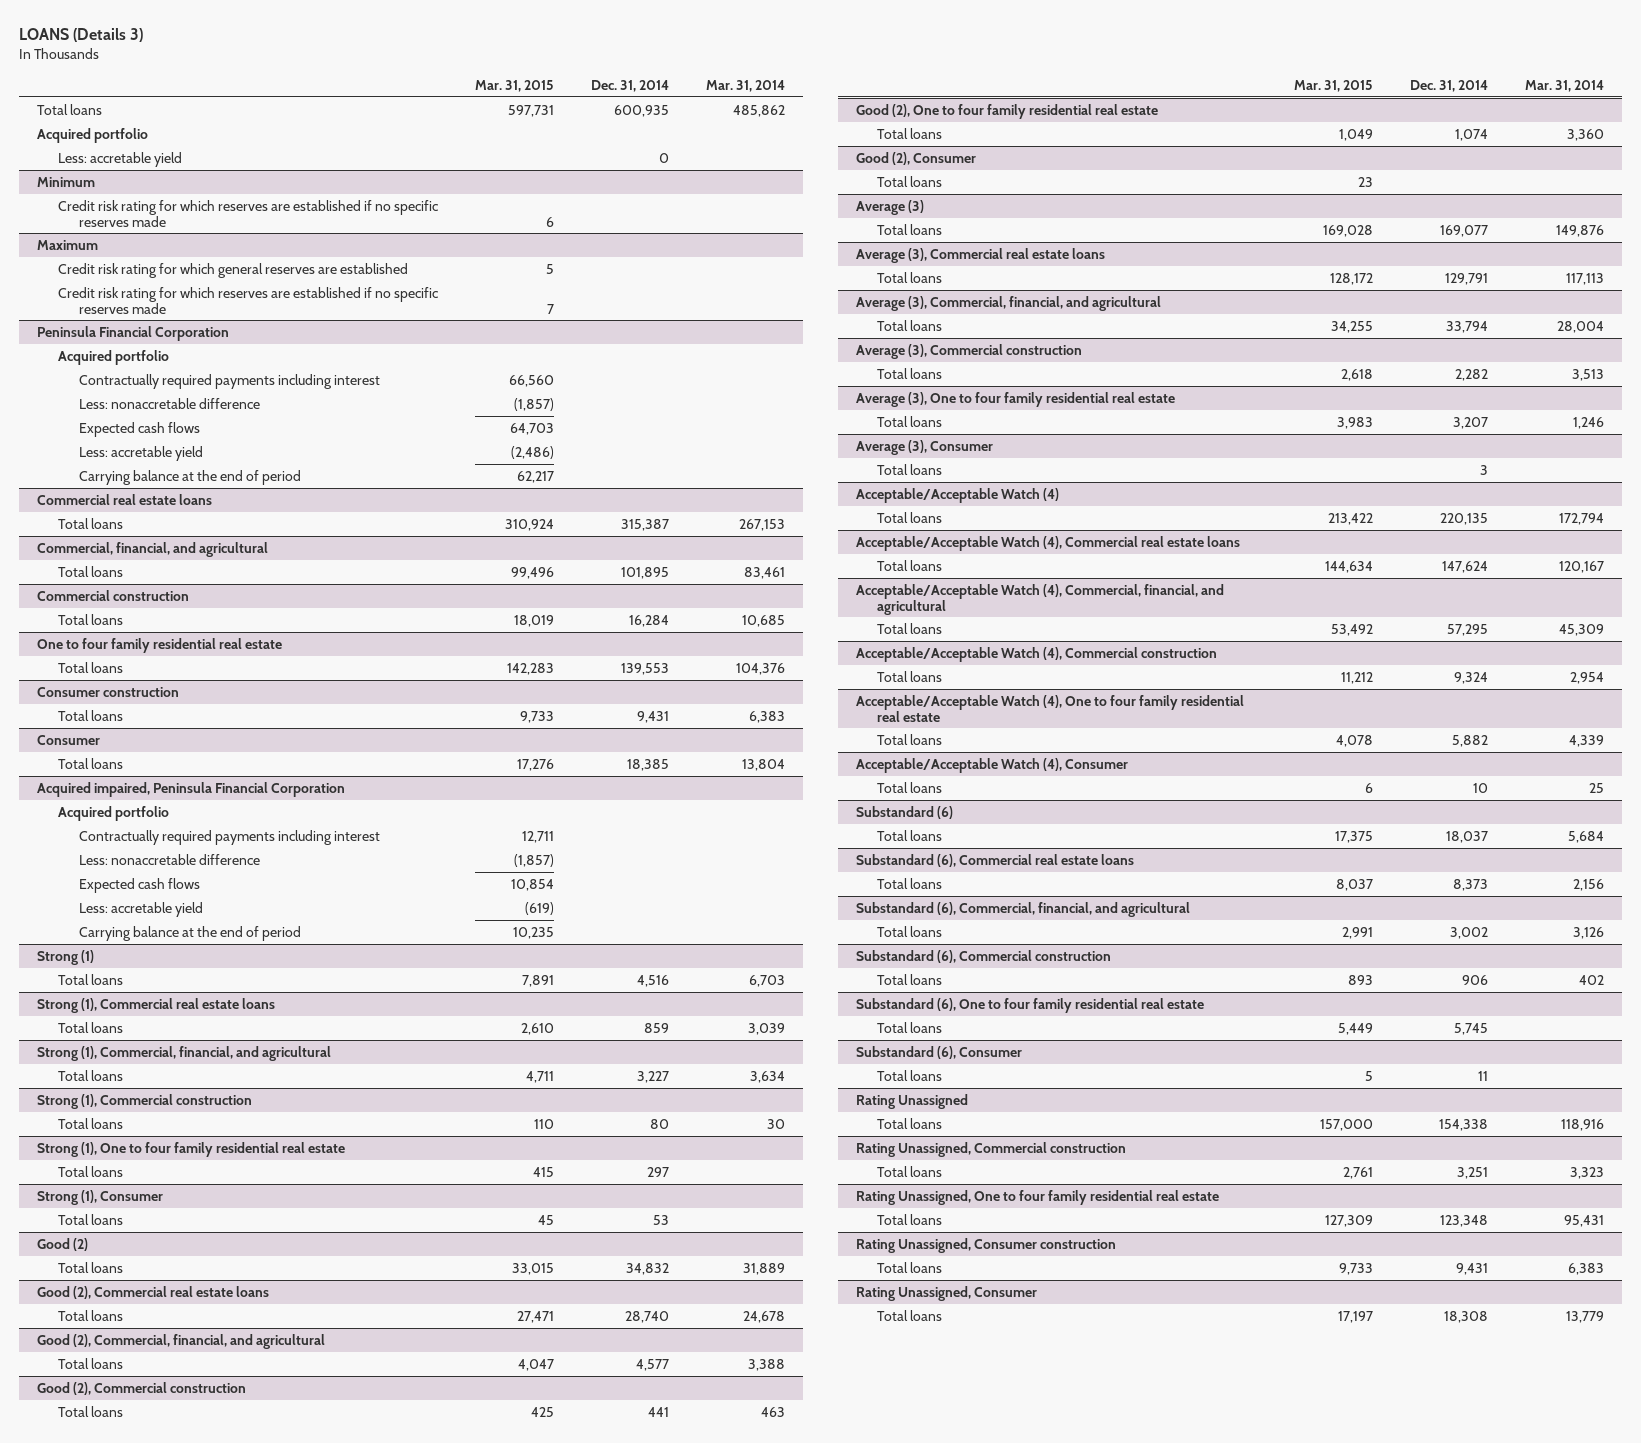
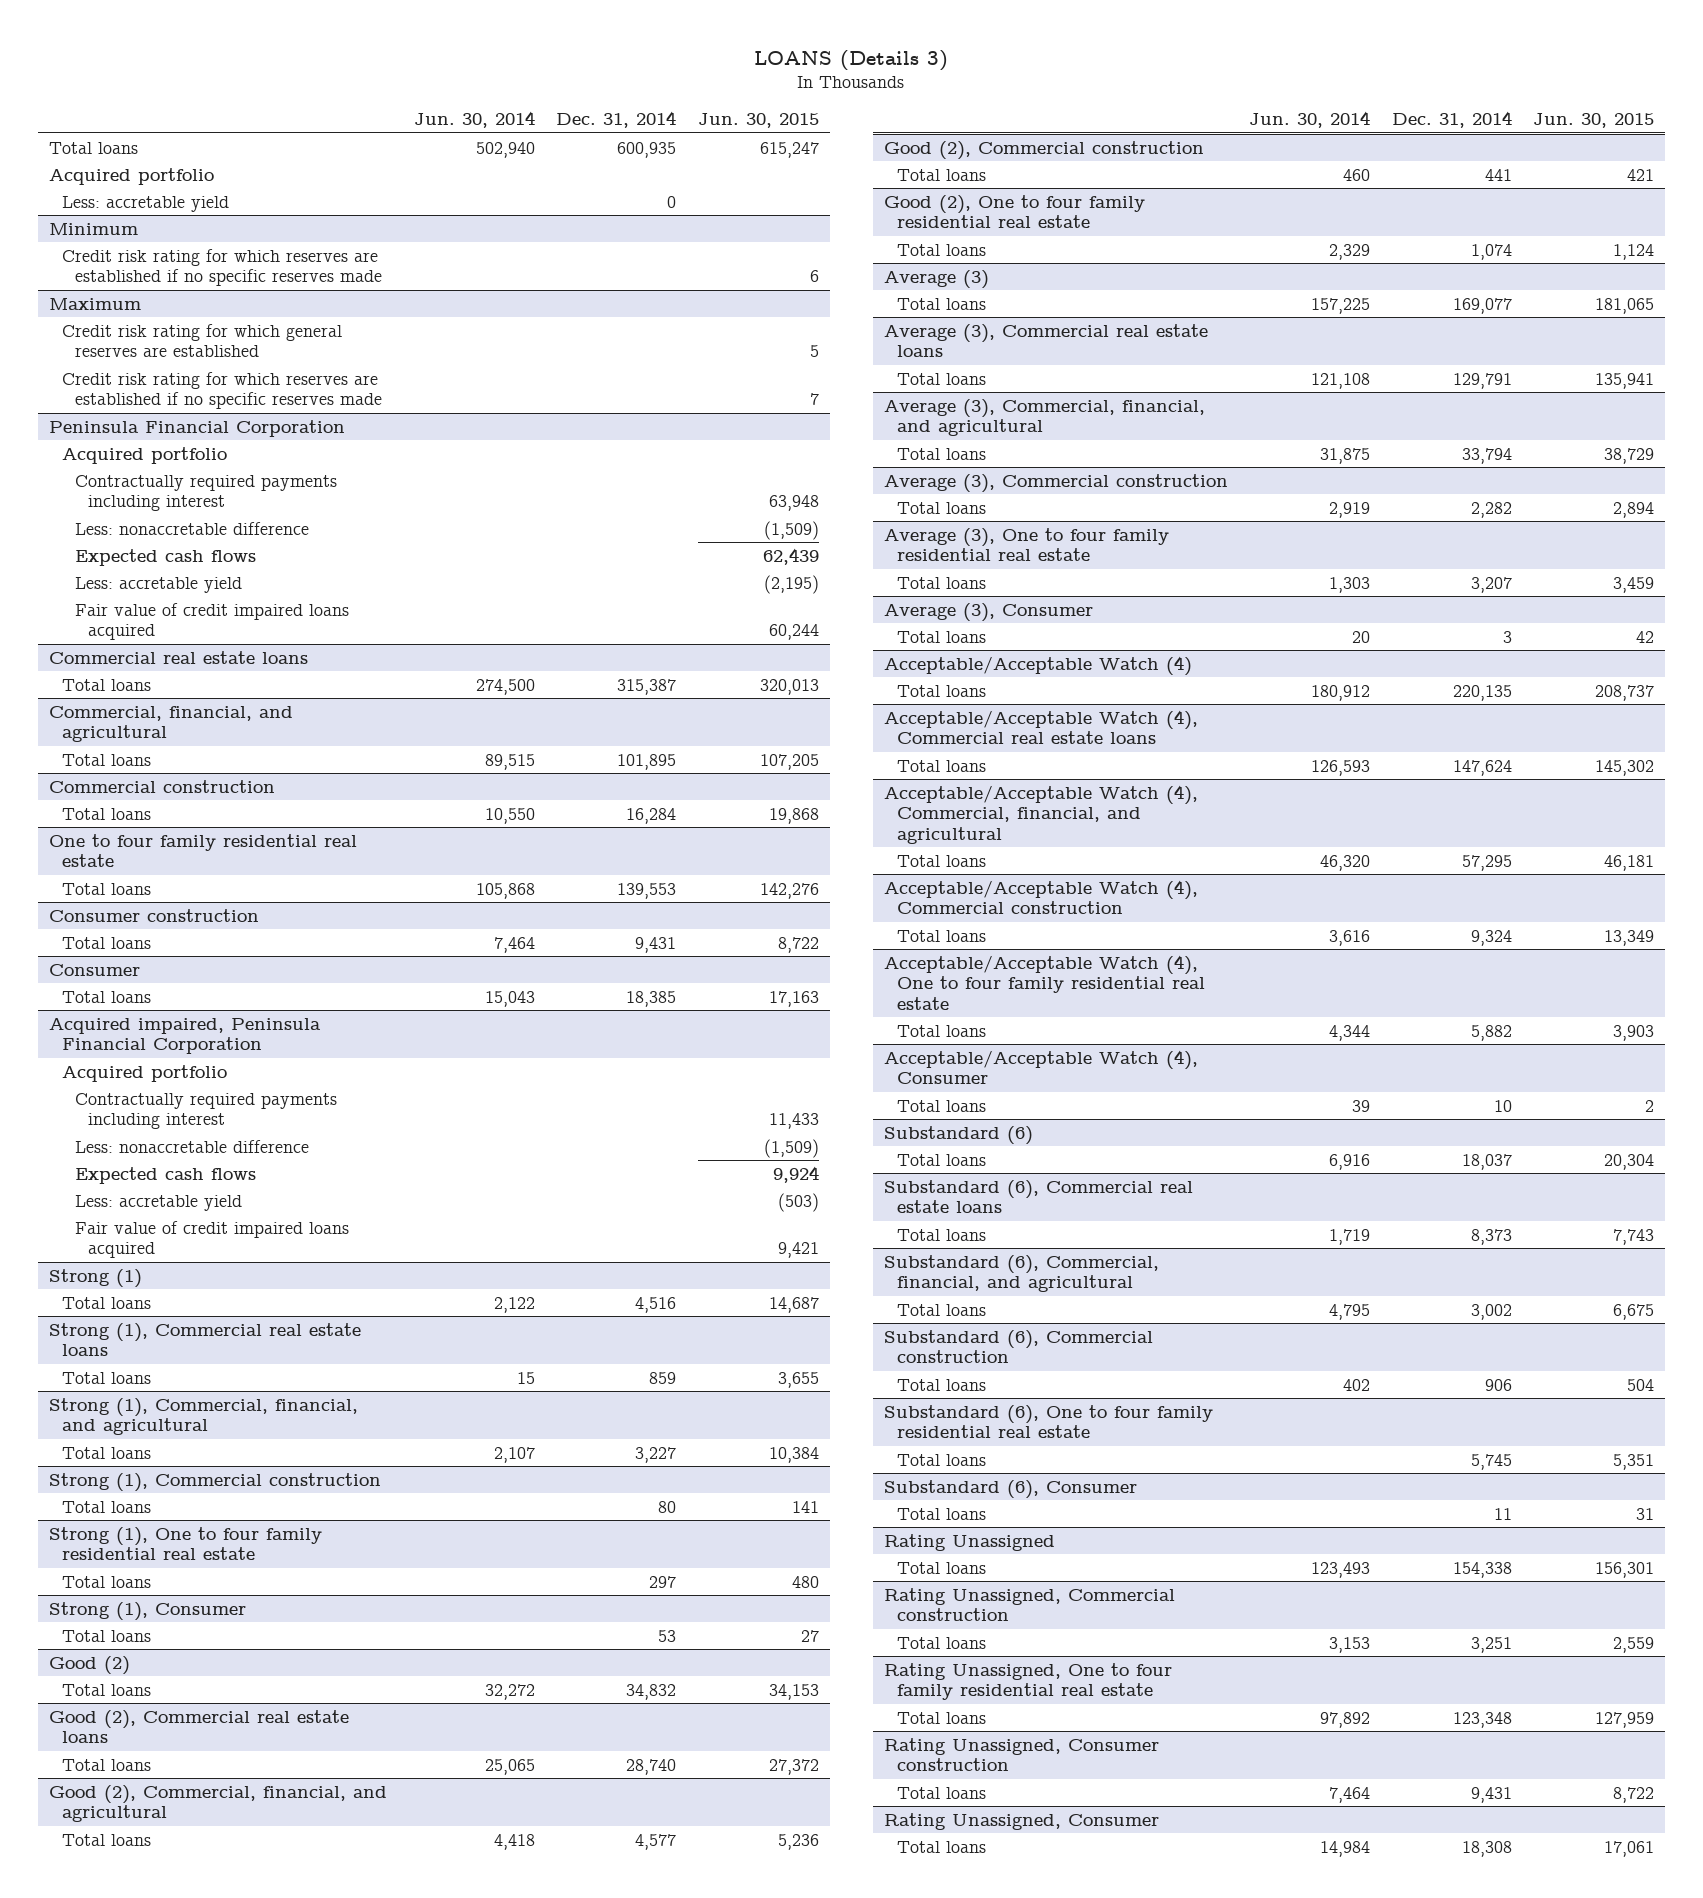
- | Mar. 31, 2015 | Dec. 31, 2014 | Mar. 31, 2014
+ | Jun. 30, 2014 | Dec. 31, 2014 | Jun. 30, 2015
@ Peninsula Financial Corporation
- Carrying balance at the end of period | 62,217 | |
+ Fair value of credit impaired loans acquired | | | 60,244
@ Acquired impaired, Peninsula Financial Corporation
- Carrying balance at the end of period | 10,235 | |
+ Fair value of credit impaired loans acquired | | | 9,421
- Good (2), Consumer
- Total loans | 23 | |

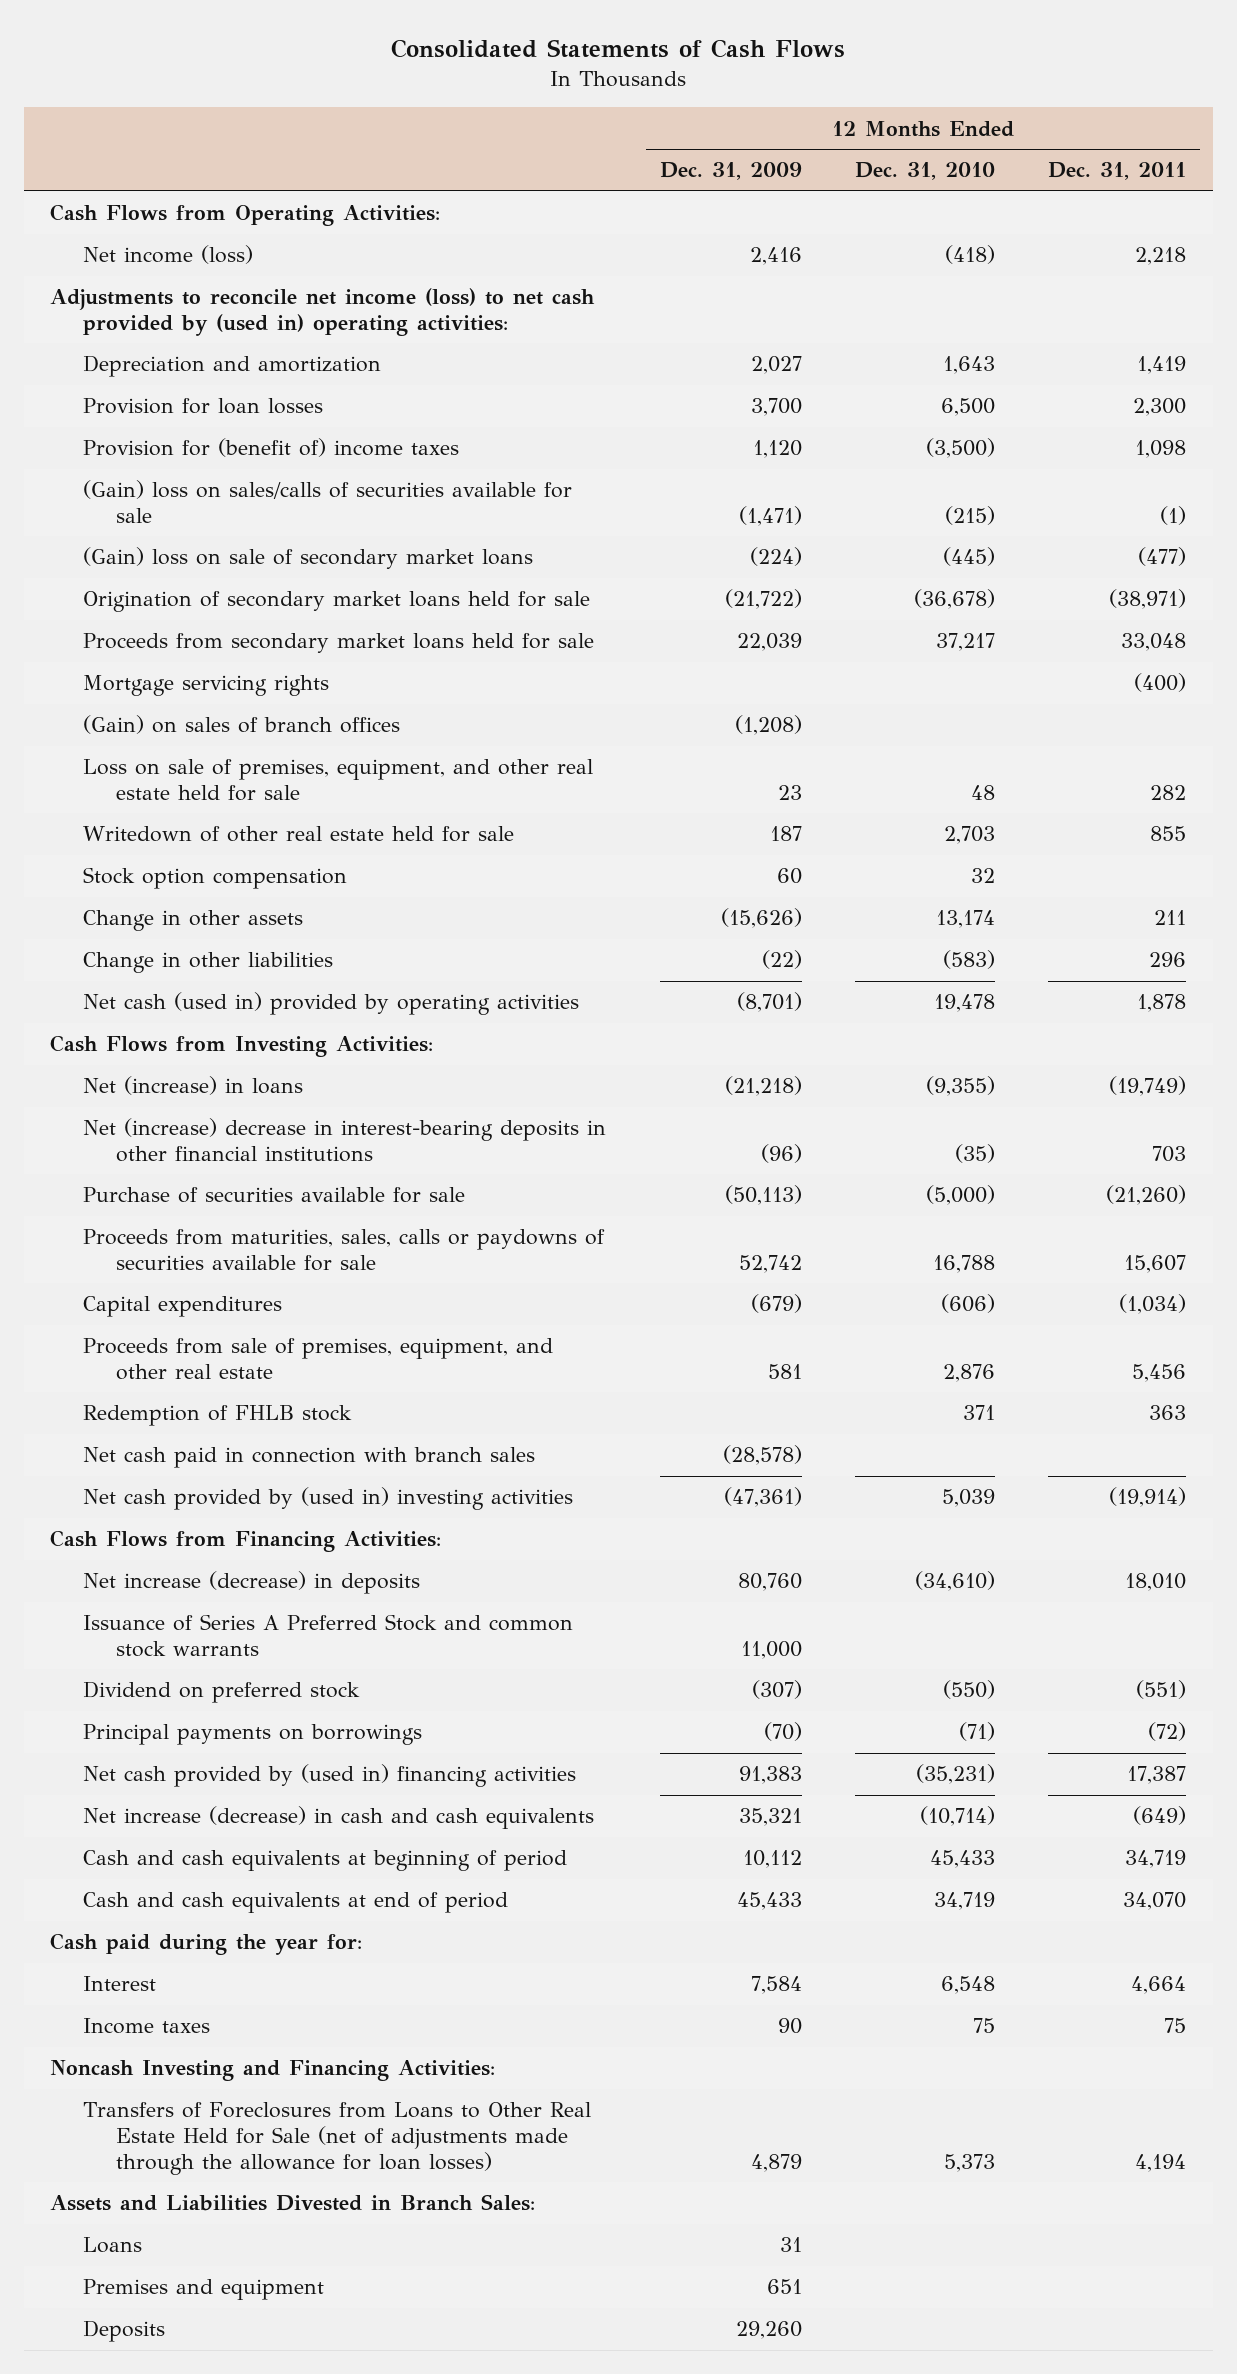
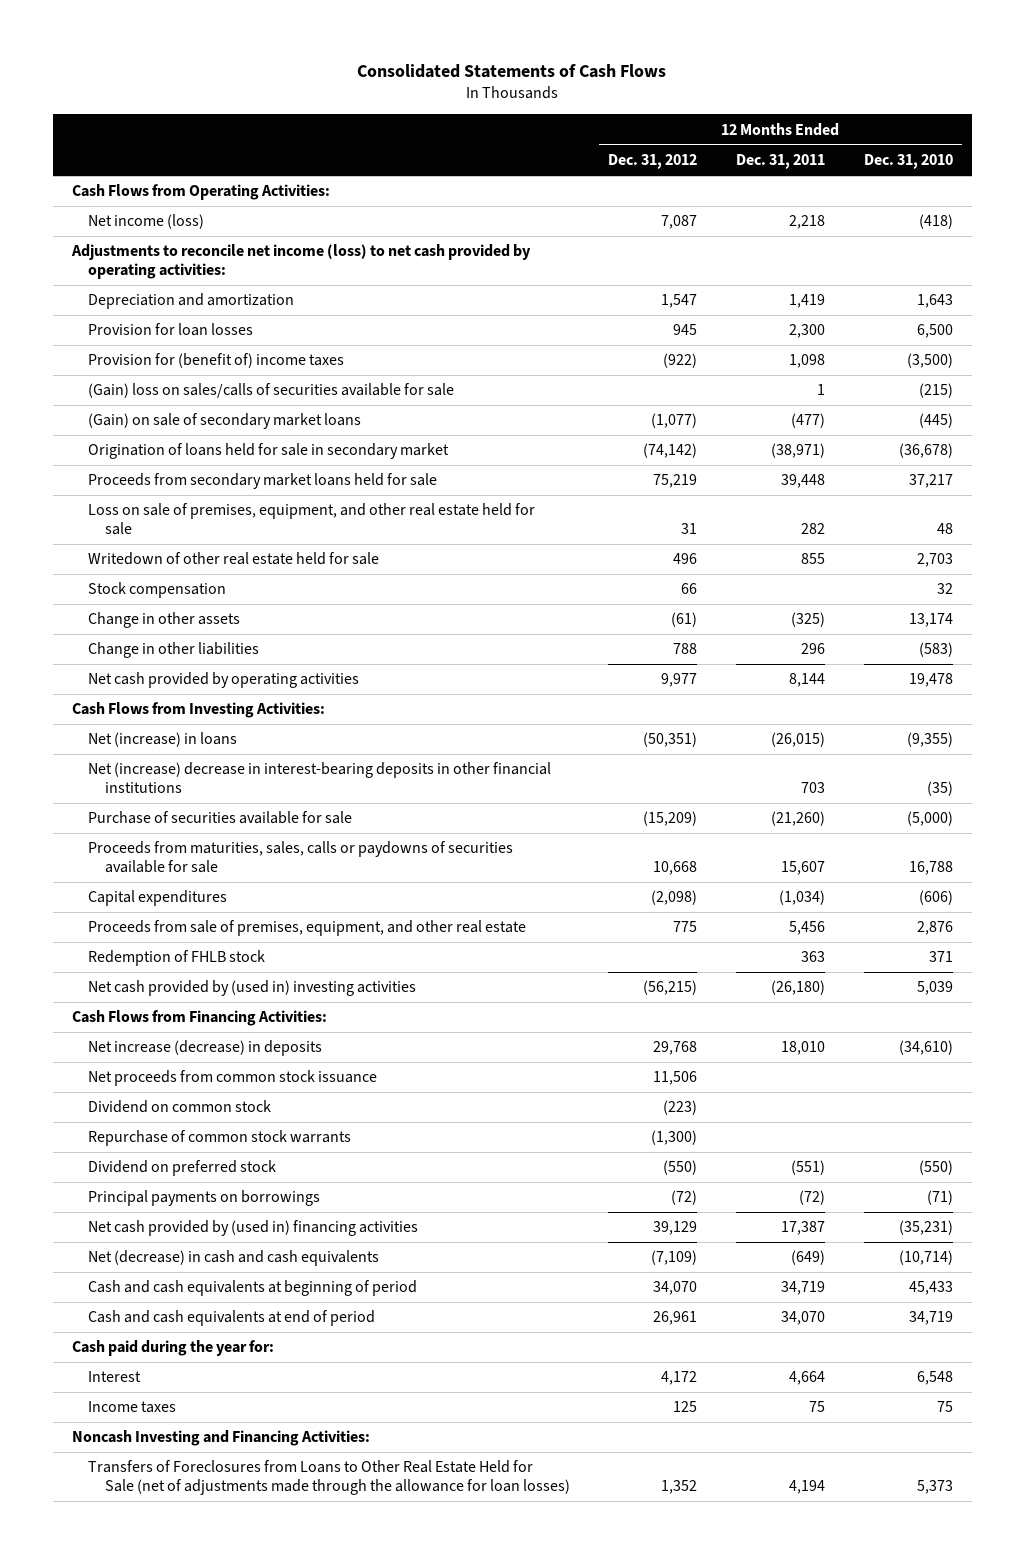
- | 12 Months Ended Dec. 31, 2009 | 12 Months Ended Dec. 31, 2010 | 12 Months Ended Dec. 31, 2011
+ | 12 Months Ended Dec. 31, 2012 | 12 Months Ended Dec. 31, 2011 | 12 Months Ended Dec. 31, 2010
- Adjustments to reconcile net income (loss) to net cash provided by (used in) operating activities:
+ Adjustments to reconcile net income (loss) to net cash provided by operating activities:
- (Gain) loss on sales/calls of securities available for sale | (1,471) | (215) | (1)
- (Gain) loss on sale of secondary market loans | (224) | (445) | (477)
- Origination of secondary market loans held for sale | (21,722) | (36,678) | (38,971)
- Proceeds from secondary market loans held for sale | 22,039 | 37,217 | 33,048
- Mortgage servicing rights | | | (400)
- (Gain) on sales of branch offices | (1,208) | |
+ (Gain) loss on sales/calls of securities available for sale | | 1 | (215)
+ (Gain) on sale of secondary market loans | (1,077) | (477) | (445)
+ Origination of loans held for sale in secondary market | (74,142) | (38,971) | (36,678)
+ Proceeds from secondary market loans held for sale | 75,219 | 39,448 | 37,217
- Stock option compensation | 60 | 32 |
- Change in other assets | (15,626) | 13,174 | 211
+ Stock compensation | 66 | | 32
+ Change in other assets | (61) | (325) | 13,174
- Net cash (used in) provided by operating activities | (8,701) | 19,478 | 1,878
+ Net cash provided by operating activities | 9,977 | 8,144 | 19,478
- Net (increase) in loans | (21,218) | (9,355) | (19,749)
+ Net (increase) in loans | (50,351) | (26,015) | (9,355)
- Net cash paid in connection with branch sales | (28,578) | |
- Net cash provided by (used in) investing activities | (47,361) | 5,039 | (19,914)
+ Net cash provided by (used in) investing activities | (56,215) | (26,180) | 5,039
- Issuance of Series A Preferred Stock and common stock warrants | 11,000 | |
+ Net proceeds from common stock issuance | 11,506 | |
+ Dividend on common stock | (223) | |
+ Repurchase of common stock warrants | (1,300) | |
- Net increase (decrease) in cash and cash equivalents | 35,321 | (10,714) | (649)
+ Net (decrease) in cash and cash equivalents | (7,109) | (649) | (10,714)
- Assets and Liabilities Divested in Branch Sales:
- Loans | 31 | |
- Premises and equipment | 651 | |
- Deposits | 29,260 | |

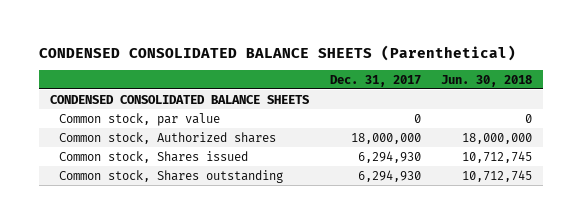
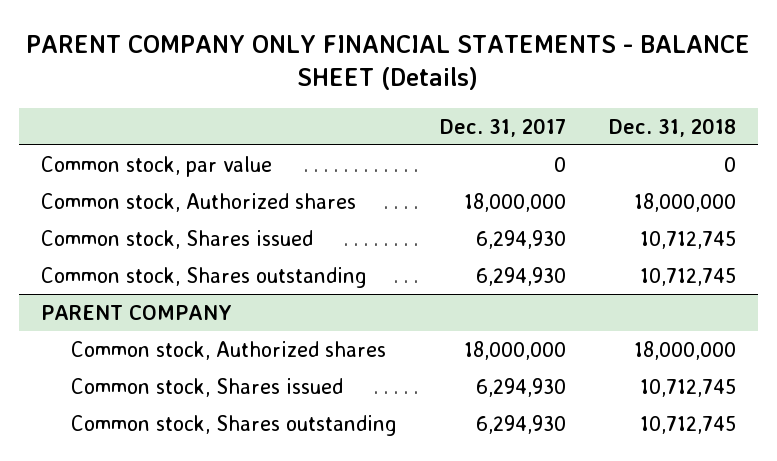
- CONDENSED CONSOLIDATED BALANCE SHEETS (Parenthetical)
+ PARENT COMPANY ONLY FINANCIAL STATEMENTS - BALANCE SHEET (Details)
- | Dec. 31, 2017 | Jun. 30, 2018
+ | Dec. 31, 2017 | Dec. 31, 2018
- CONDENSED CONSOLIDATED BALANCE SHEETS
+ PARENT COMPANY
+ Common stock, Authorized shares | 18,000,000 | 18,000,000
+ Common stock, Shares issued | 6,294,930 | 10,712,745
+ Common stock, Shares outstanding | 6,294,930 | 10,712,745

